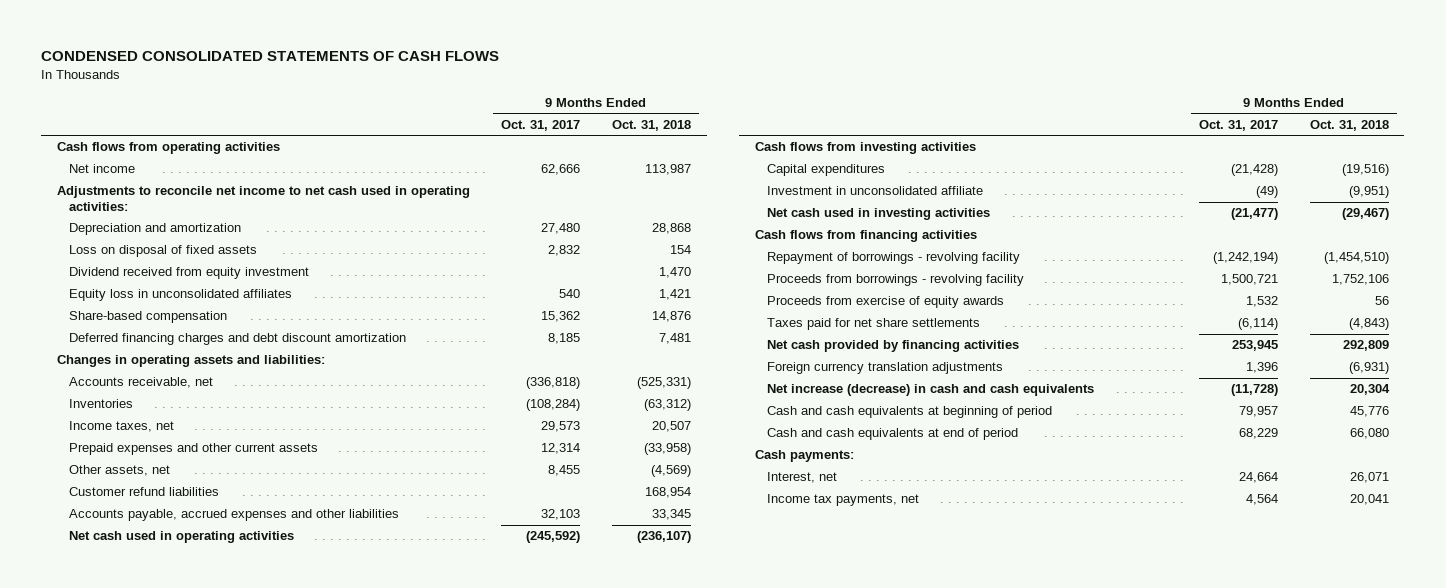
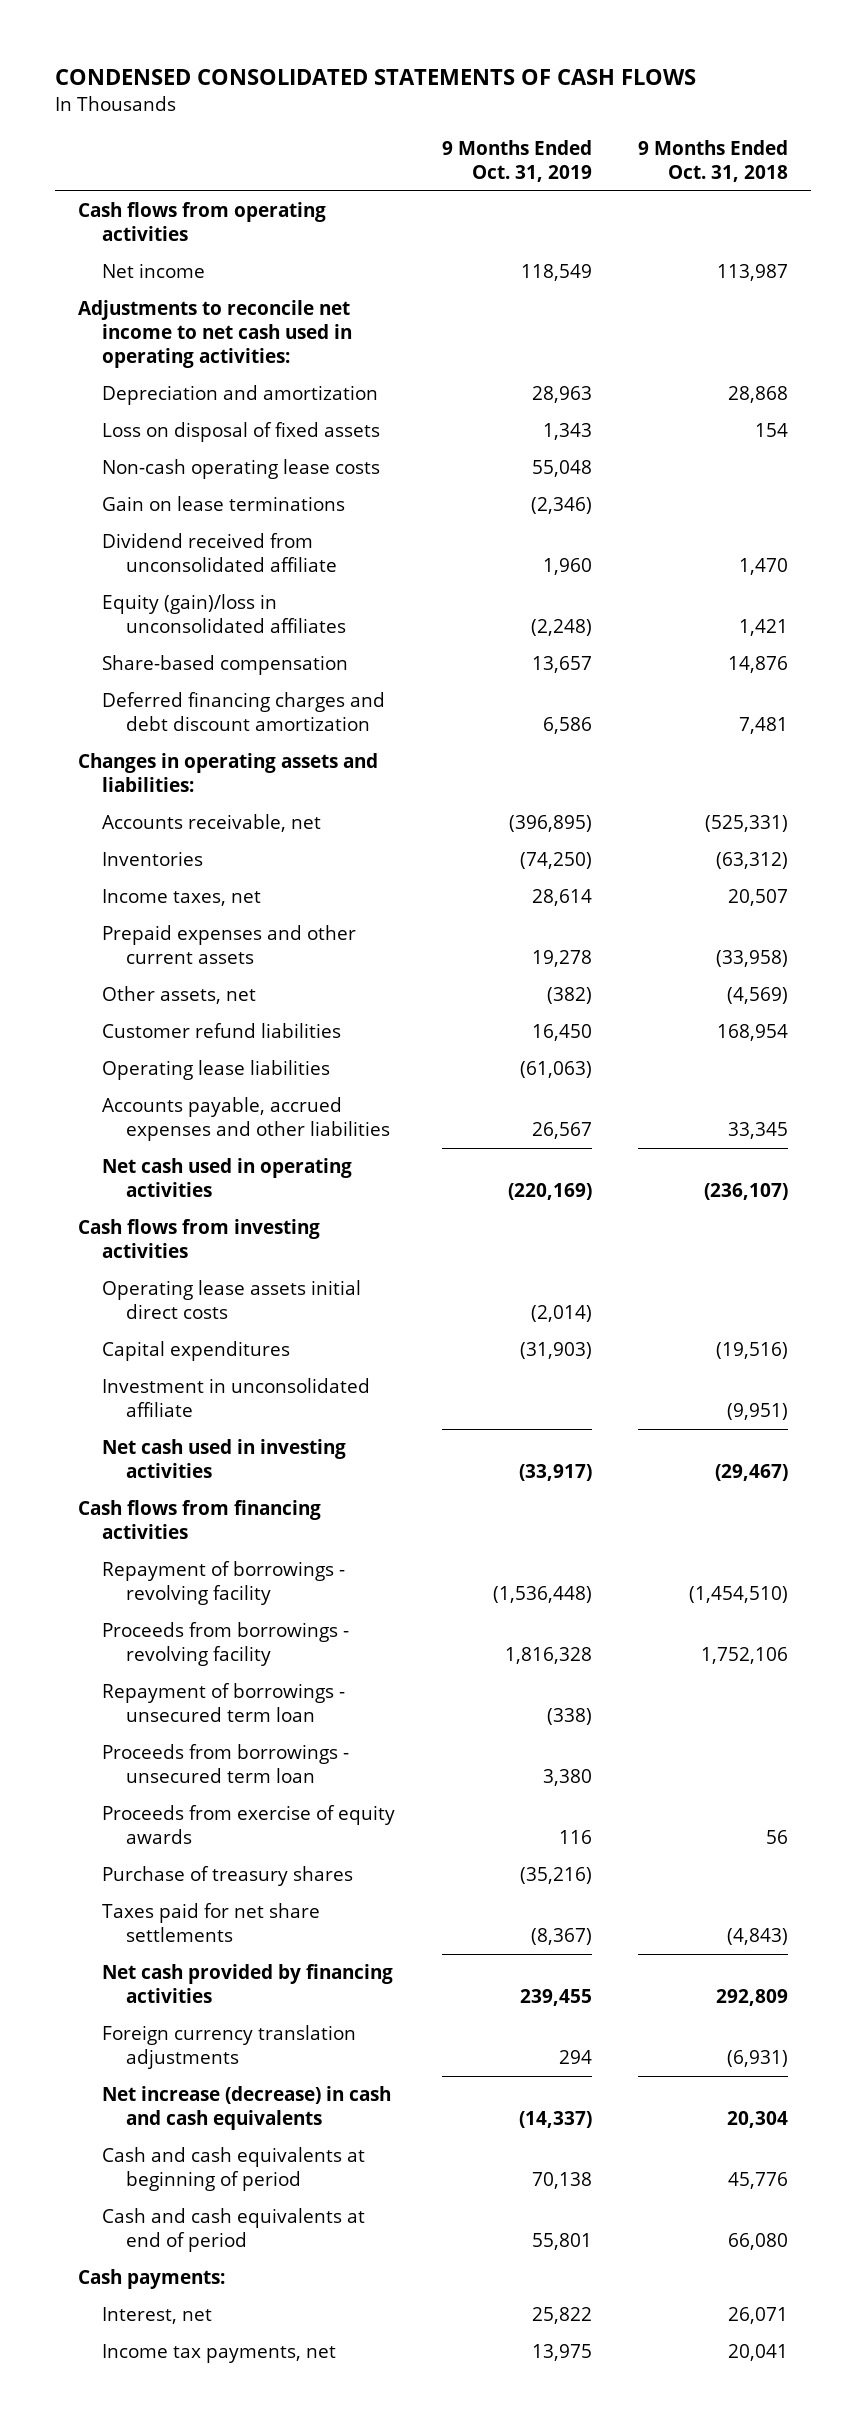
- | 9 Months Ended Oct. 31, 2017 | 9 Months Ended Oct. 31, 2018
+ | 9 Months Ended Oct. 31, 2019 | 9 Months Ended Oct. 31, 2018
- Dividend received from equity investment | | 1,470
- Equity loss in unconsolidated affiliates | 540 | 1,421
+ Non-cash operating lease costs | 55,048 |
+ Gain on lease terminations | (2,346) |
+ Dividend received from unconsolidated affiliate | 1,960 | 1,470
+ Equity (gain)/loss in unconsolidated affiliates | (2,248) | 1,421
+ Operating lease liabilities | (61,063) |
+ Operating lease assets initial direct costs | (2,014) |
+ Repayment of borrowings - unsecured term loan | (338) |
+ Proceeds from borrowings - unsecured term loan | 3,380 |
+ Purchase of treasury shares | (35,216) |

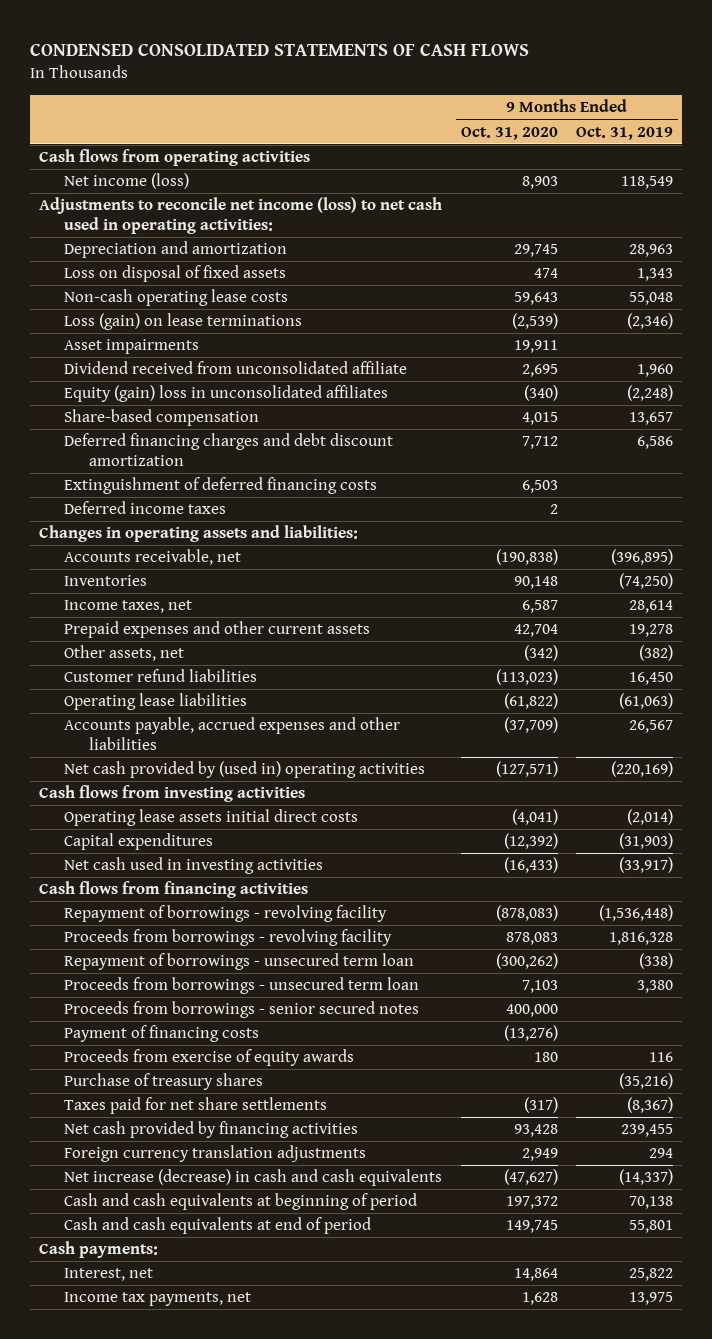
- | 9 Months Ended Oct. 31, 2019 | 9 Months Ended Oct. 31, 2018
+ | 9 Months Ended Oct. 31, 2020 | 9 Months Ended Oct. 31, 2019
- Net income | 118,549 | 113,987
- Adjustments to reconcile net income to net cash used in operating activities:
+ Net income (loss) | 8,903 | 118,549
+ Adjustments to reconcile net income (loss) to net cash used in operating activities:
- Gain on lease terminations | (2,346) |
+ Loss (gain) on lease terminations | (2,539) | (2,346)
+ Asset impairments | 19,911 |
- Equity (gain)/loss in unconsolidated affiliates | (2,248) | 1,421
+ Equity (gain) loss in unconsolidated affiliates | (340) | (2,248)
+ Extinguishment of deferred financing costs | 6,503 |
+ Deferred income taxes | 2 |
- Net cash used in operating activities | (220,169) | (236,107)
+ Net cash provided by (used in) operating activities | (127,571) | (220,169)
- Investment in unconsolidated affiliate | | (9,951)
+ Proceeds from borrowings - senior secured notes | 400,000 |
+ Payment of financing costs | (13,276) |

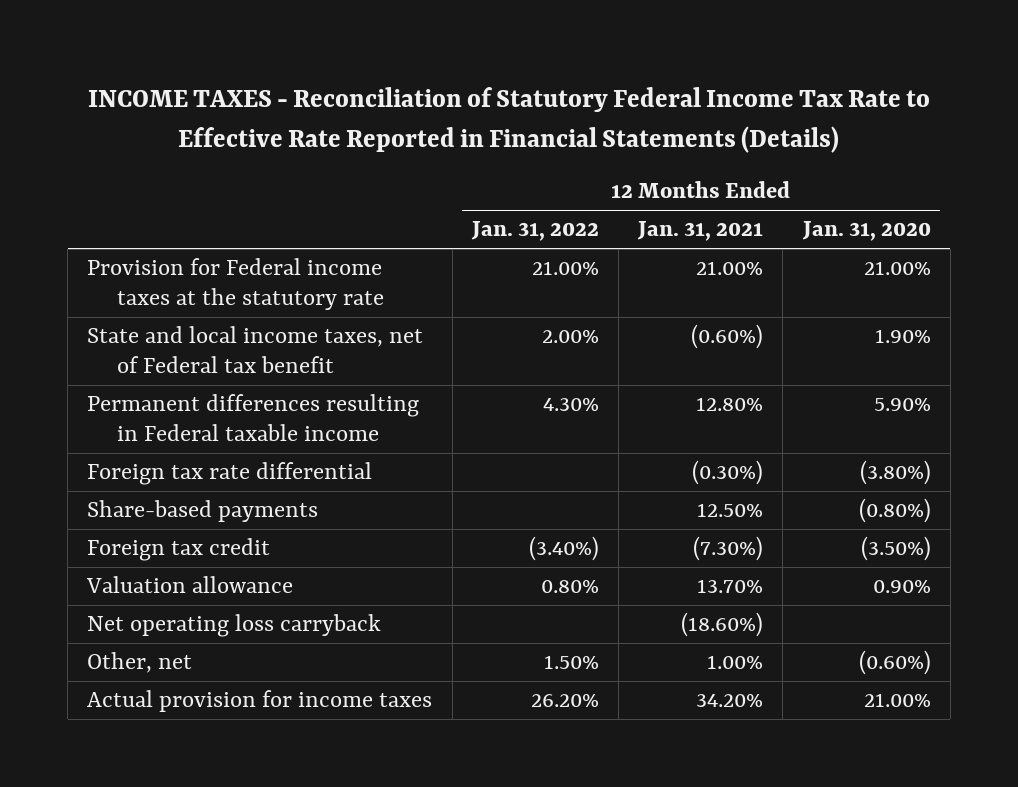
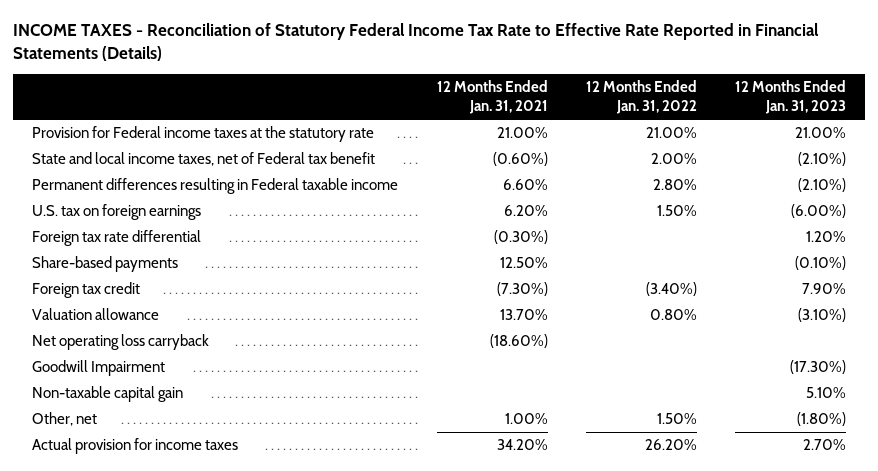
- | 12 Months Ended Jan. 31, 2022 | 12 Months Ended Jan. 31, 2021 | 12 Months Ended Jan. 31, 2020
+ | 12 Months Ended Jan. 31, 2021 | 12 Months Ended Jan. 31, 2022 | 12 Months Ended Jan. 31, 2023
- Permanent differences resulting in Federal taxable income | 4.30% | 12.80% | 5.90%
+ Permanent differences resulting in Federal taxable income | 6.60% | 2.80% | (2.10%)
+ U.S. tax on foreign earnings | 6.20% | 1.50% | (6.00%)
+ Goodwill Impairment | | | (17.30%)
+ Non-taxable capital gain | | | 5.10%

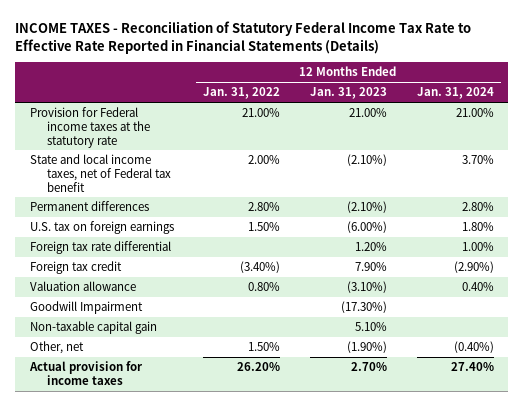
- | 12 Months Ended Jan. 31, 2021 | 12 Months Ended Jan. 31, 2022 | 12 Months Ended Jan. 31, 2023
+ | 12 Months Ended Jan. 31, 2022 | 12 Months Ended Jan. 31, 2023 | 12 Months Ended Jan. 31, 2024
- Permanent differences resulting in Federal taxable income | 6.60% | 2.80% | (2.10%)
+ Permanent differences | 2.80% | (2.10%) | 2.80%
- Share-based payments | 12.50% | | (0.10%)
- Net operating loss carryback | (18.60%) | |
- Other, net | 1.00% | 1.50% | (1.80%)
+ Other, net | 1.50% | (1.90%) | (0.40%)

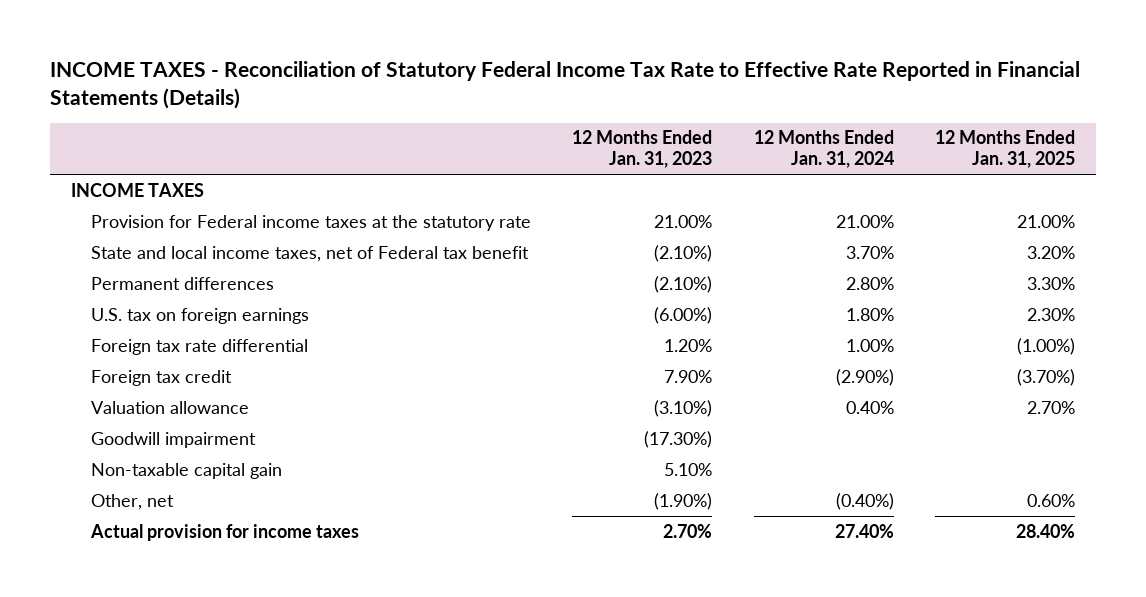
- | 12 Months Ended Jan. 31, 2022 | 12 Months Ended Jan. 31, 2023 | 12 Months Ended Jan. 31, 2024
+ | 12 Months Ended Jan. 31, 2023 | 12 Months Ended Jan. 31, 2024 | 12 Months Ended Jan. 31, 2025
+ INCOME TAXES
- Goodwill Impairment | | (17.30%) |
+ Goodwill impairment | (17.30%) | |

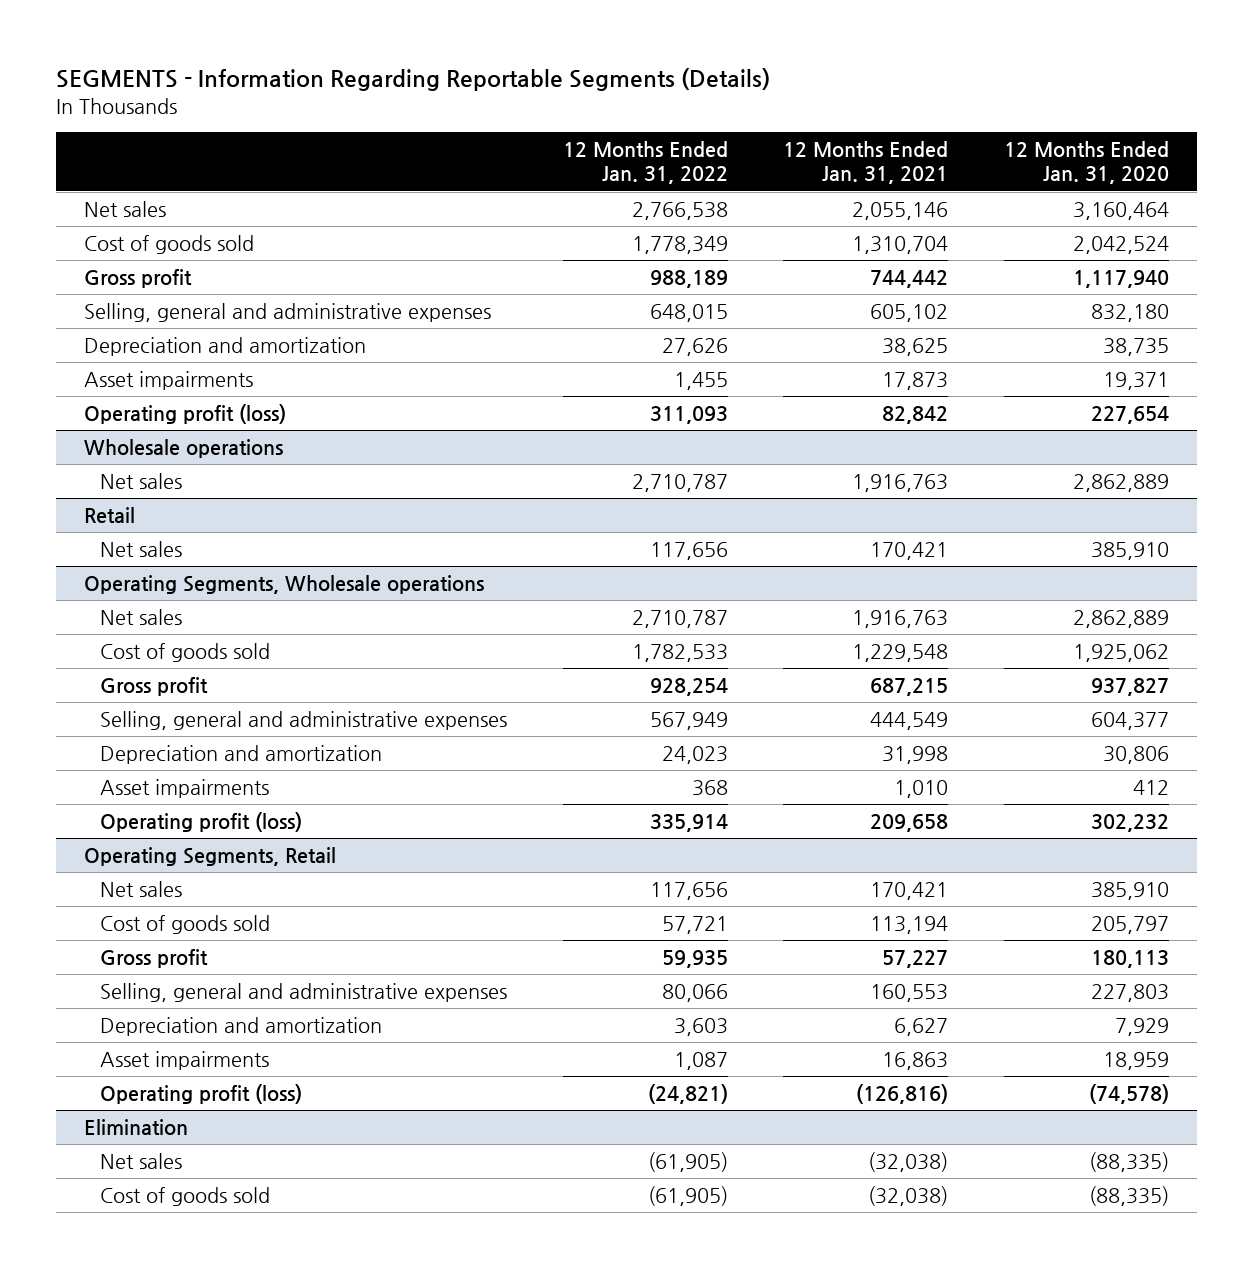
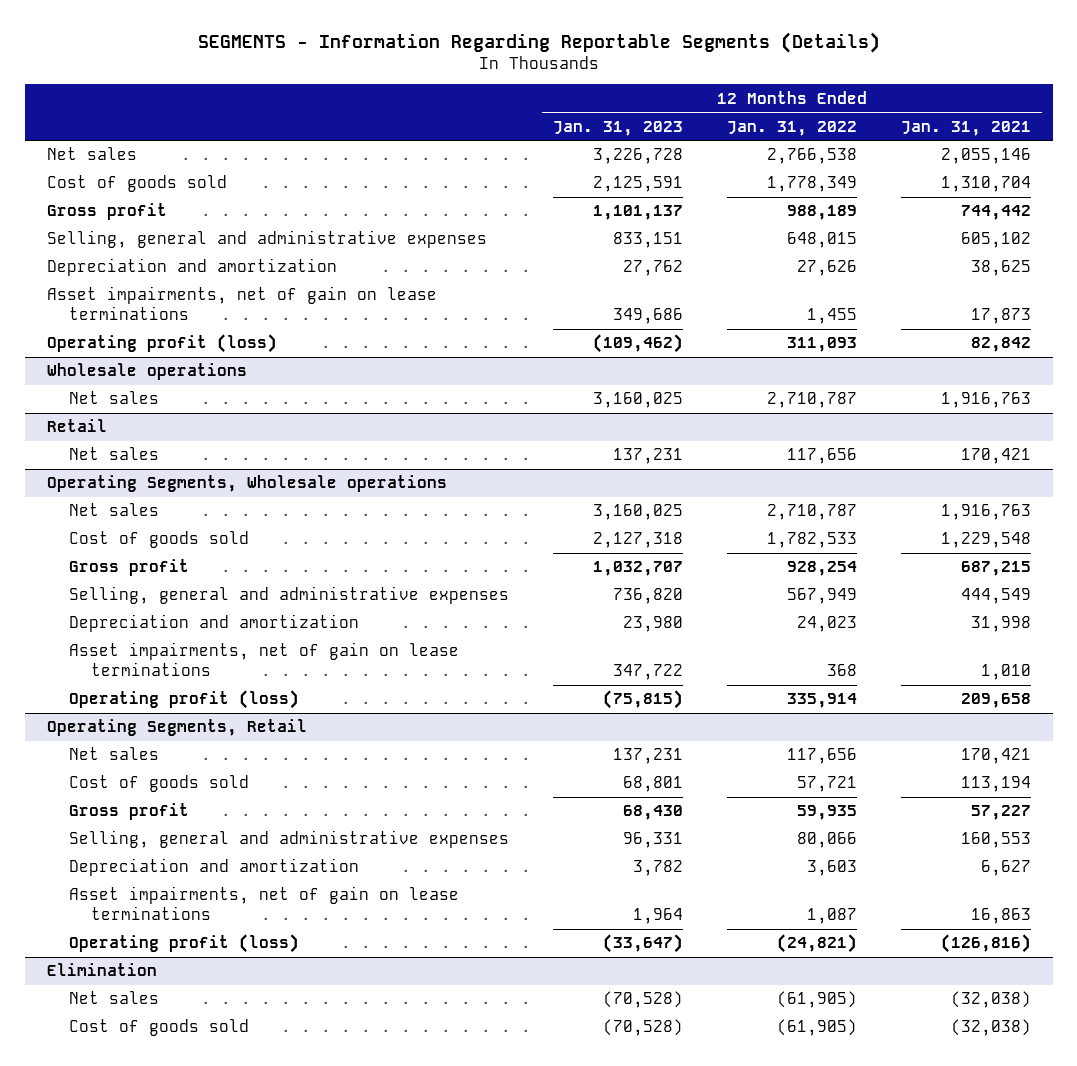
- | 12 Months Ended Jan. 31, 2022 | 12 Months Ended Jan. 31, 2021 | 12 Months Ended Jan. 31, 2020
+ | 12 Months Ended Jan. 31, 2023 | 12 Months Ended Jan. 31, 2022 | 12 Months Ended Jan. 31, 2021
- Asset impairments | 1,455 | 17,873 | 19,371
+ Asset impairments, net of gain on lease terminations | 349,686 | 1,455 | 17,873
@ Operating Segments, Wholesale operations
- Asset impairments | 368 | 1,010 | 412
+ Asset impairments, net of gain on lease terminations | 347,722 | 368 | 1,010
@ Operating Segments, Retail
- Asset impairments | 1,087 | 16,863 | 18,959
+ Asset impairments, net of gain on lease terminations | 1,964 | 1,087 | 16,863

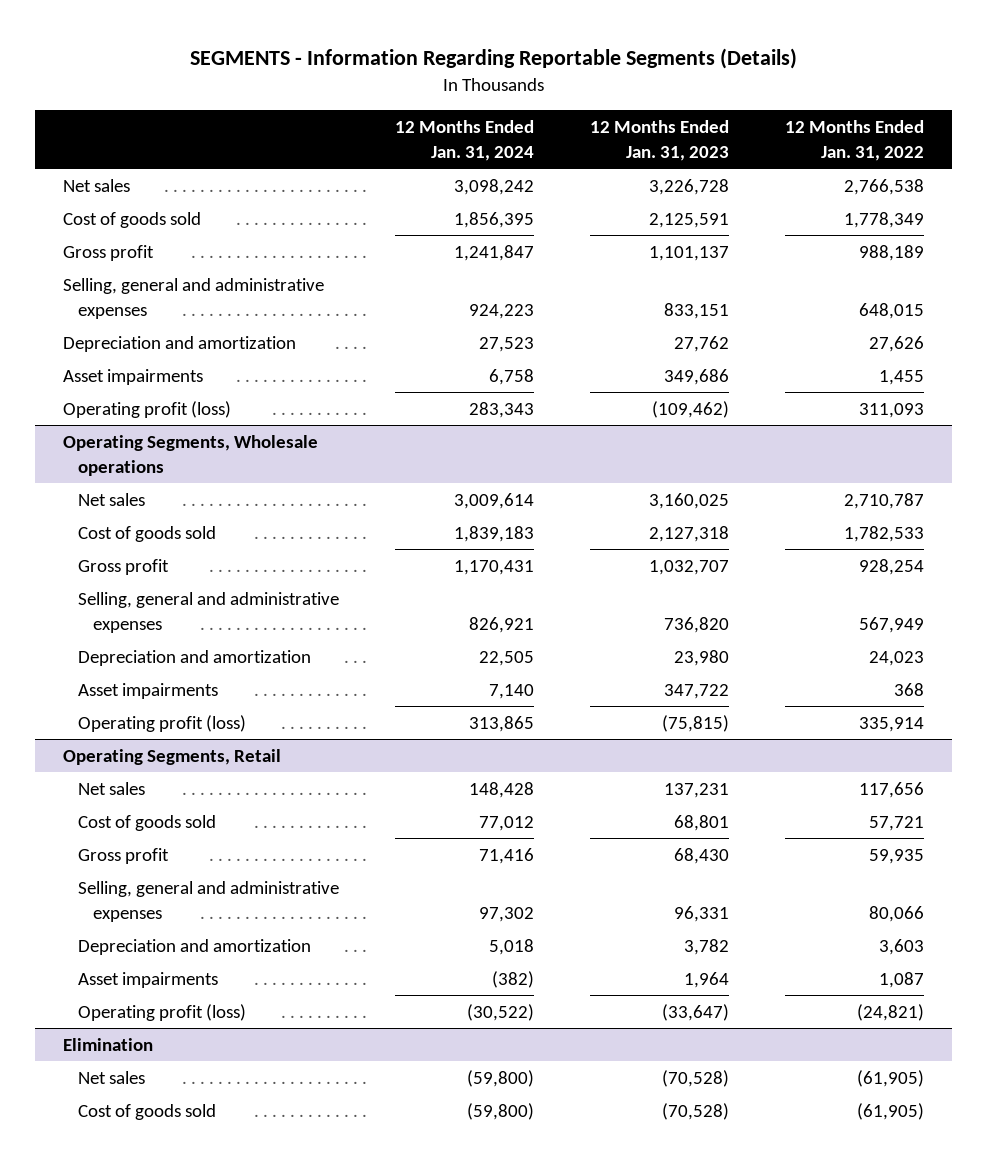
- | 12 Months Ended Jan. 31, 2023 | 12 Months Ended Jan. 31, 2022 | 12 Months Ended Jan. 31, 2021
+ | 12 Months Ended Jan. 31, 2024 | 12 Months Ended Jan. 31, 2023 | 12 Months Ended Jan. 31, 2022
- Asset impairments, net of gain on lease terminations | 349,686 | 1,455 | 17,873
+ Asset impairments | 6,758 | 349,686 | 1,455
- Wholesale operations
- Net sales | 3,160,025 | 2,710,787 | 1,916,763
- Retail
- Net sales | 137,231 | 117,656 | 170,421
@ Operating Segments, Wholesale operations
- Asset impairments, net of gain on lease terminations | 347,722 | 368 | 1,010
+ Asset impairments | 7,140 | 347,722 | 368
@ Operating Segments, Retail
- Asset impairments, net of gain on lease terminations | 1,964 | 1,087 | 16,863
+ Asset impairments | (382) | 1,964 | 1,087

